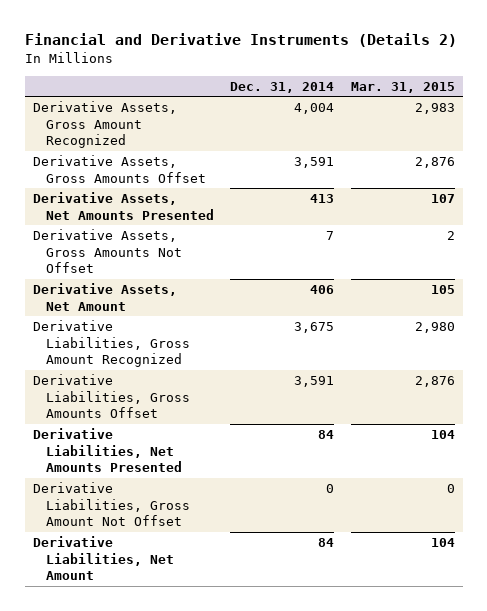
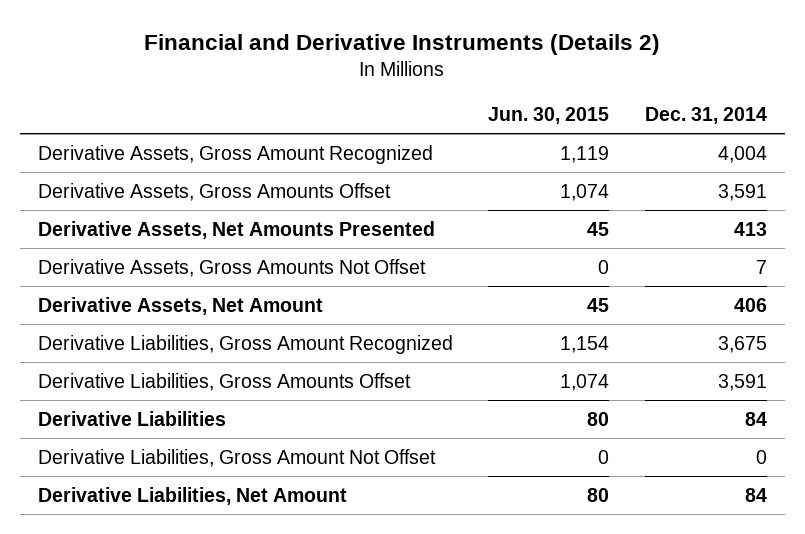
- | Dec. 31, 2014 | Mar. 31, 2015
+ | Jun. 30, 2015 | Dec. 31, 2014
- Derivative Liabilities, Net Amounts Presented | 84 | 104
+ Derivative Liabilities | 80 | 84

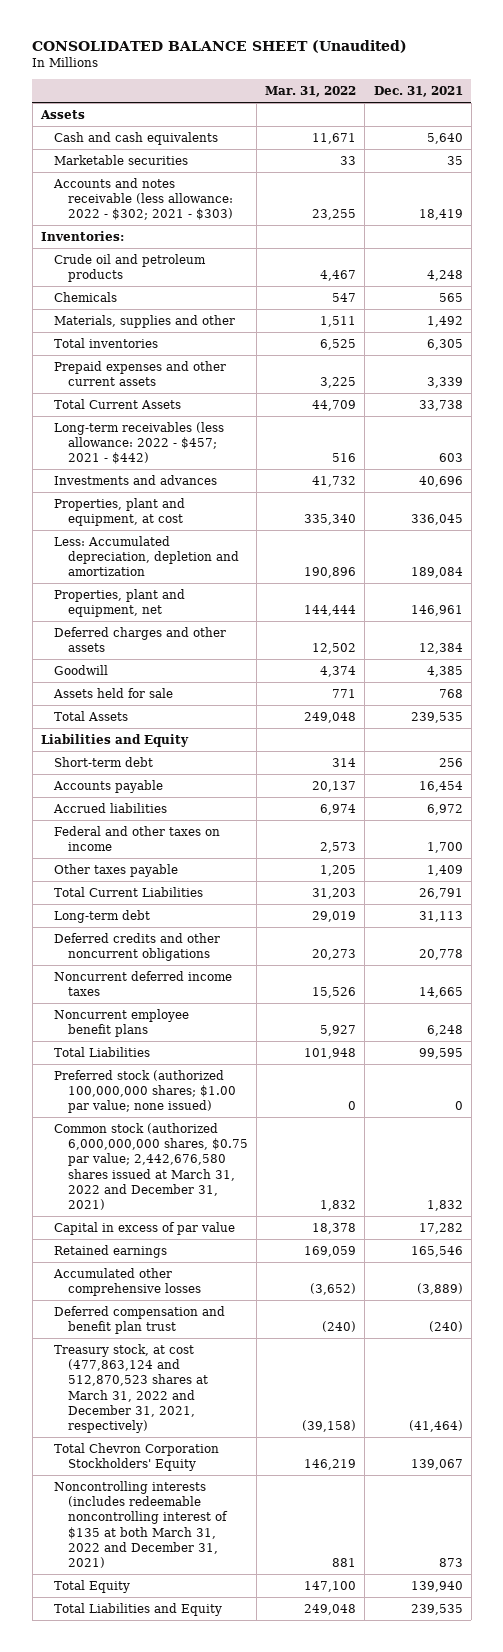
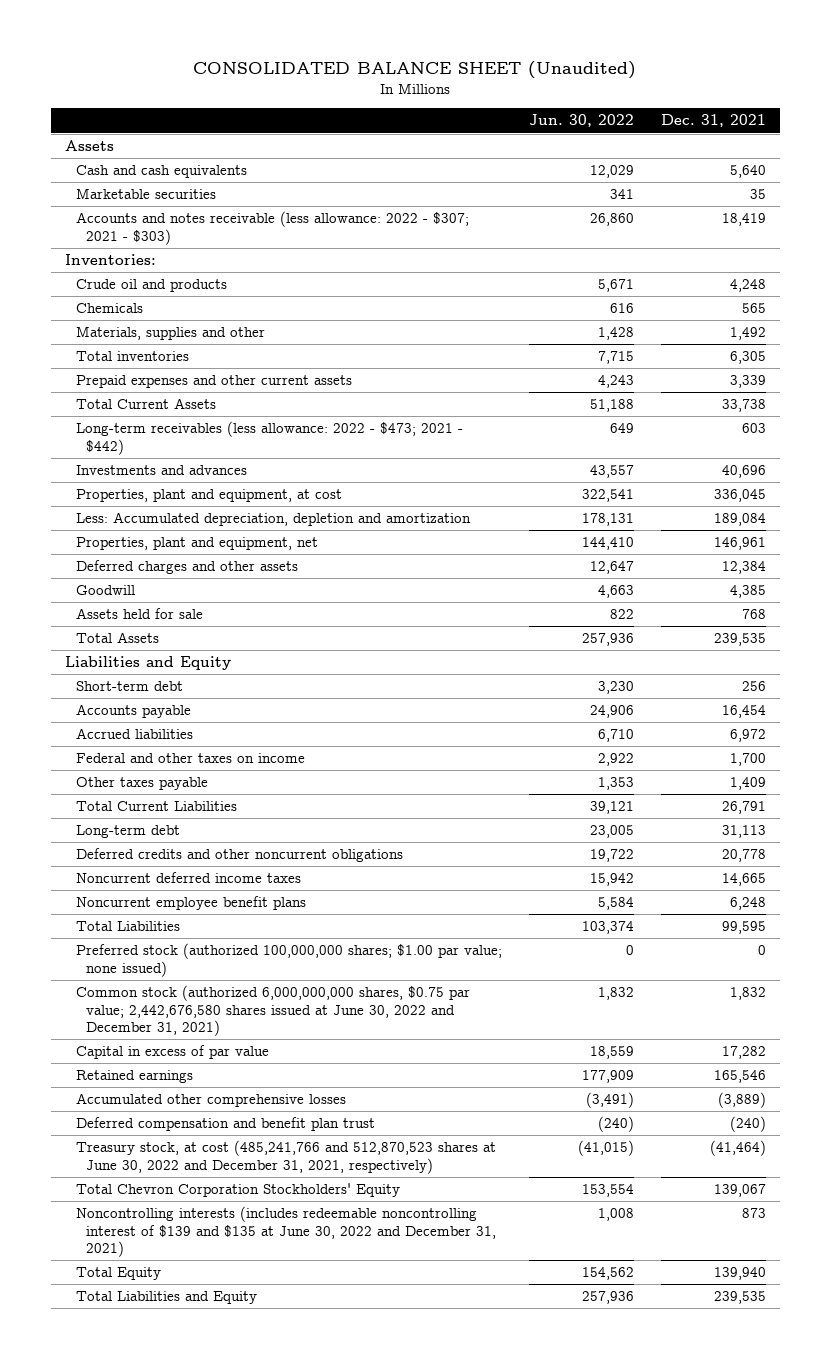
- | Mar. 31, 2022 | Dec. 31, 2021
+ | Jun. 30, 2022 | Dec. 31, 2021
- Accounts and notes receivable (less allowance: 2022 - $302; 2021 - $303) | 23,255 | 18,419
+ Accounts and notes receivable (less allowance: 2022 - $307; 2021 - $303) | 26,860 | 18,419
- Crude oil and petroleum products | 4,467 | 4,248
+ Crude oil and products | 5,671 | 4,248
- Long-term receivables (less allowance: 2022 - $457; 2021 - $442) | 516 | 603
+ Long-term receivables (less allowance: 2022 - $473; 2021 - $442) | 649 | 603
- Common stock (authorized 6,000,000,000 shares, $0.75 par value; 2,442,676,580 shares issued at March 31, 2022 and December 31, 2021) | 1,832 | 1,832
+ Common stock (authorized 6,000,000,000 shares, $0.75 par value; 2,442,676,580 shares issued at June 30, 2022 and December 31, 2021) | 1,832 | 1,832
- Treasury stock, at cost (477,863,124 and 512,870,523 shares at March 31, 2022 and December 31, 2021, respectively) | (39,158) | (41,464)
+ Treasury stock, at cost (485,241,766 and 512,870,523 shares at June 30, 2022 and December 31, 2021, respectively) | (41,015) | (41,464)
- Noncontrolling interests (includes redeemable noncontrolling interest of $135 at both March 31, 2022 and December 31, 2021) | 881 | 873
+ Noncontrolling interests (includes redeemable noncontrolling interest of $139 and $135 at June 30, 2022 and December 31, 2021) | 1,008 | 873

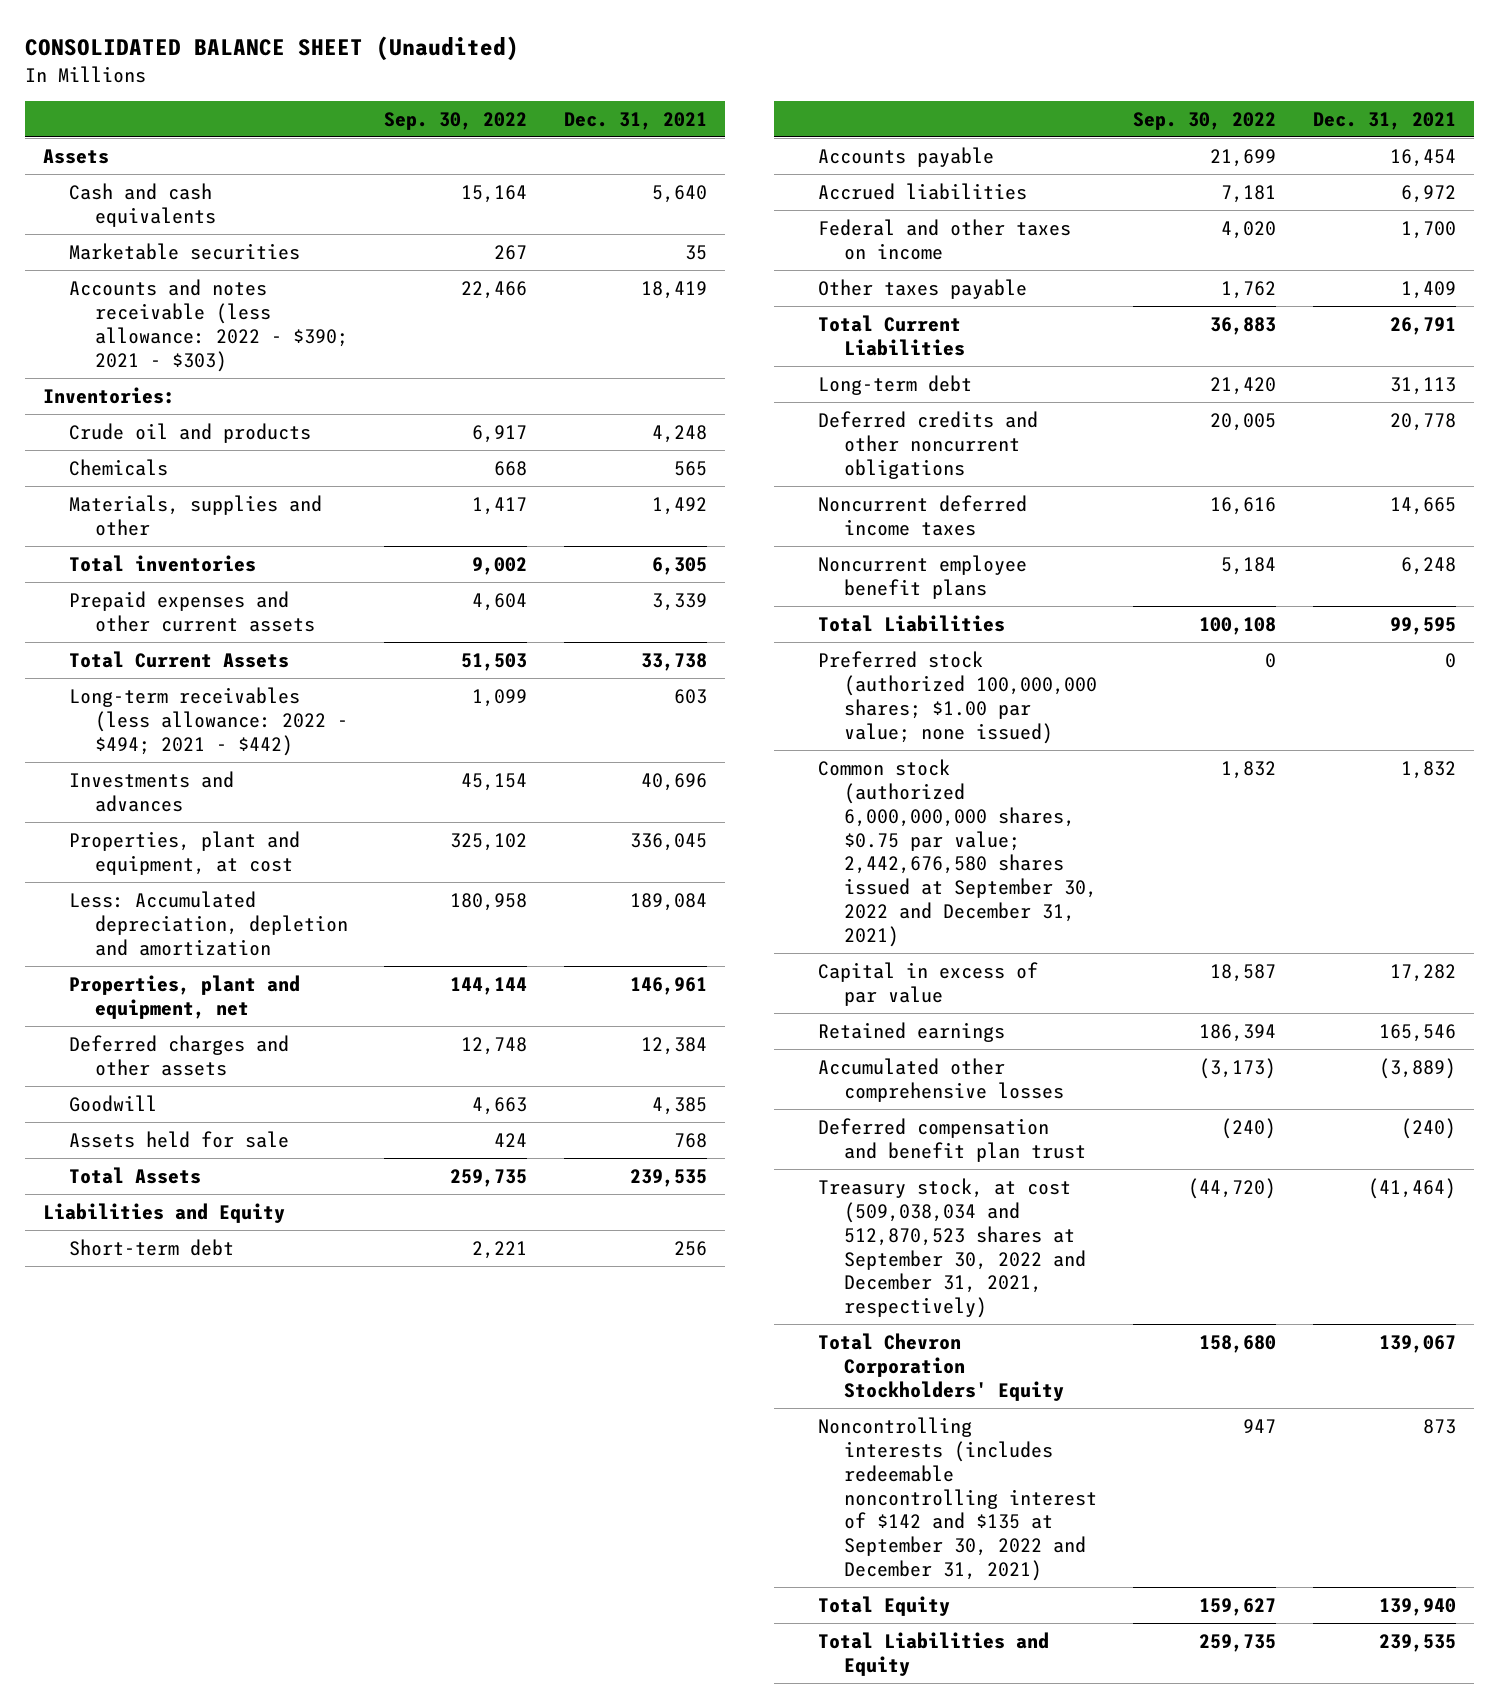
- | Jun. 30, 2022 | Dec. 31, 2021
+ | Sep. 30, 2022 | Dec. 31, 2021
- Accounts and notes receivable (less allowance: 2022 - $307; 2021 - $303) | 26,860 | 18,419
+ Accounts and notes receivable (less allowance: 2022 - $390; 2021 - $303) | 22,466 | 18,419
- Long-term receivables (less allowance: 2022 - $473; 2021 - $442) | 649 | 603
+ Long-term receivables (less allowance: 2022 - $494; 2021 - $442) | 1,099 | 603
- Common stock (authorized 6,000,000,000 shares, $0.75 par value; 2,442,676,580 shares issued at June 30, 2022 and December 31, 2021) | 1,832 | 1,832
+ Common stock (authorized 6,000,000,000 shares, $0.75 par value; 2,442,676,580 shares issued at September 30, 2022 and December 31, 2021) | 1,832 | 1,832
- Treasury stock, at cost (485,241,766 and 512,870,523 shares at June 30, 2022 and December 31, 2021, respectively) | (41,015) | (41,464)
+ Treasury stock, at cost (509,038,034 and 512,870,523 shares at September 30, 2022 and December 31, 2021, respectively) | (44,720) | (41,464)
- Noncontrolling interests (includes redeemable noncontrolling interest of $139 and $135 at June 30, 2022 and December 31, 2021) | 1,008 | 873
+ Noncontrolling interests (includes redeemable noncontrolling interest of $142 and $135 at September 30, 2022 and December 31, 2021) | 947 | 873

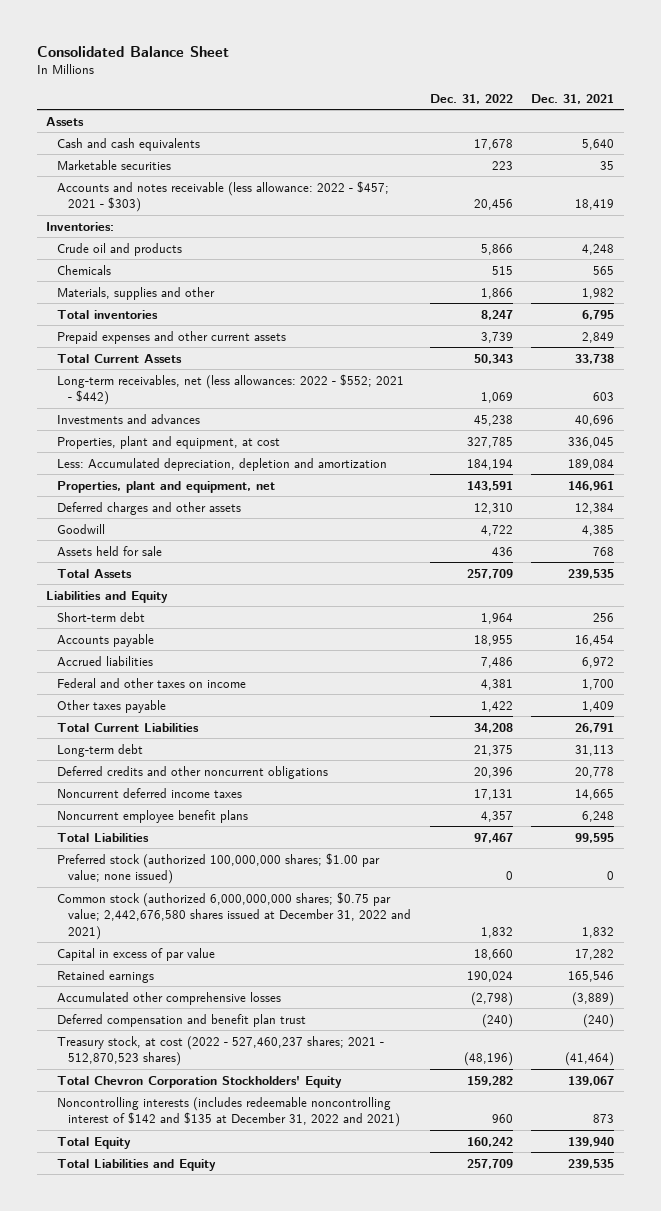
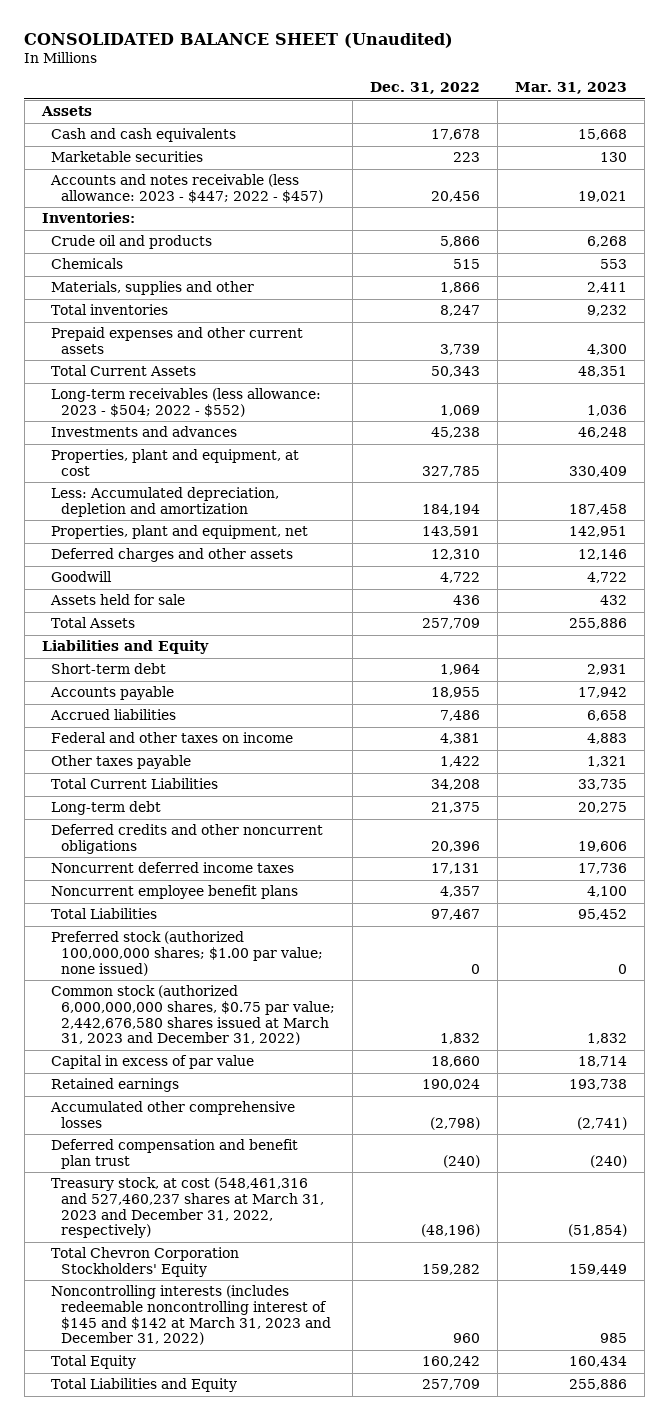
- Consolidated Balance Sheet
+ CONSOLIDATED BALANCE SHEET (Unaudited)
- | Dec. 31, 2022 | Dec. 31, 2021
+ | Dec. 31, 2022 | Mar. 31, 2023
- Accounts and notes receivable (less allowance: 2022 - $457; 2021 - $303) | 20,456 | 18,419
+ Accounts and notes receivable (less allowance: 2023 - $447; 2022 - $457) | 20,456 | 19,021
- Long-term receivables, net (less allowances: 2022 - $552; 2021 - $442) | 1,069 | 603
+ Long-term receivables (less allowance: 2023 - $504; 2022 - $552) | 1,069 | 1,036
- Common stock (authorized 6,000,000,000 shares; $0.75 par value; 2,442,676,580 shares issued at December 31, 2022 and 2021) | 1,832 | 1,832
+ Common stock (authorized 6,000,000,000 shares, $0.75 par value; 2,442,676,580 shares issued at March 31, 2023 and December 31, 2022) | 1,832 | 1,832
- Treasury stock, at cost (2022 - 527,460,237 shares; 2021 - 512,870,523 shares) | (48,196) | (41,464)
+ Treasury stock, at cost (548,461,316 and 527,460,237 shares at March 31, 2023 and December 31, 2022, respectively) | (48,196) | (51,854)
- Noncontrolling interests (includes redeemable noncontrolling interest of $142 and $135 at December 31, 2022 and 2021) | 960 | 873
+ Noncontrolling interests (includes redeemable noncontrolling interest of $145 and $142 at March 31, 2023 and December 31, 2022) | 960 | 985

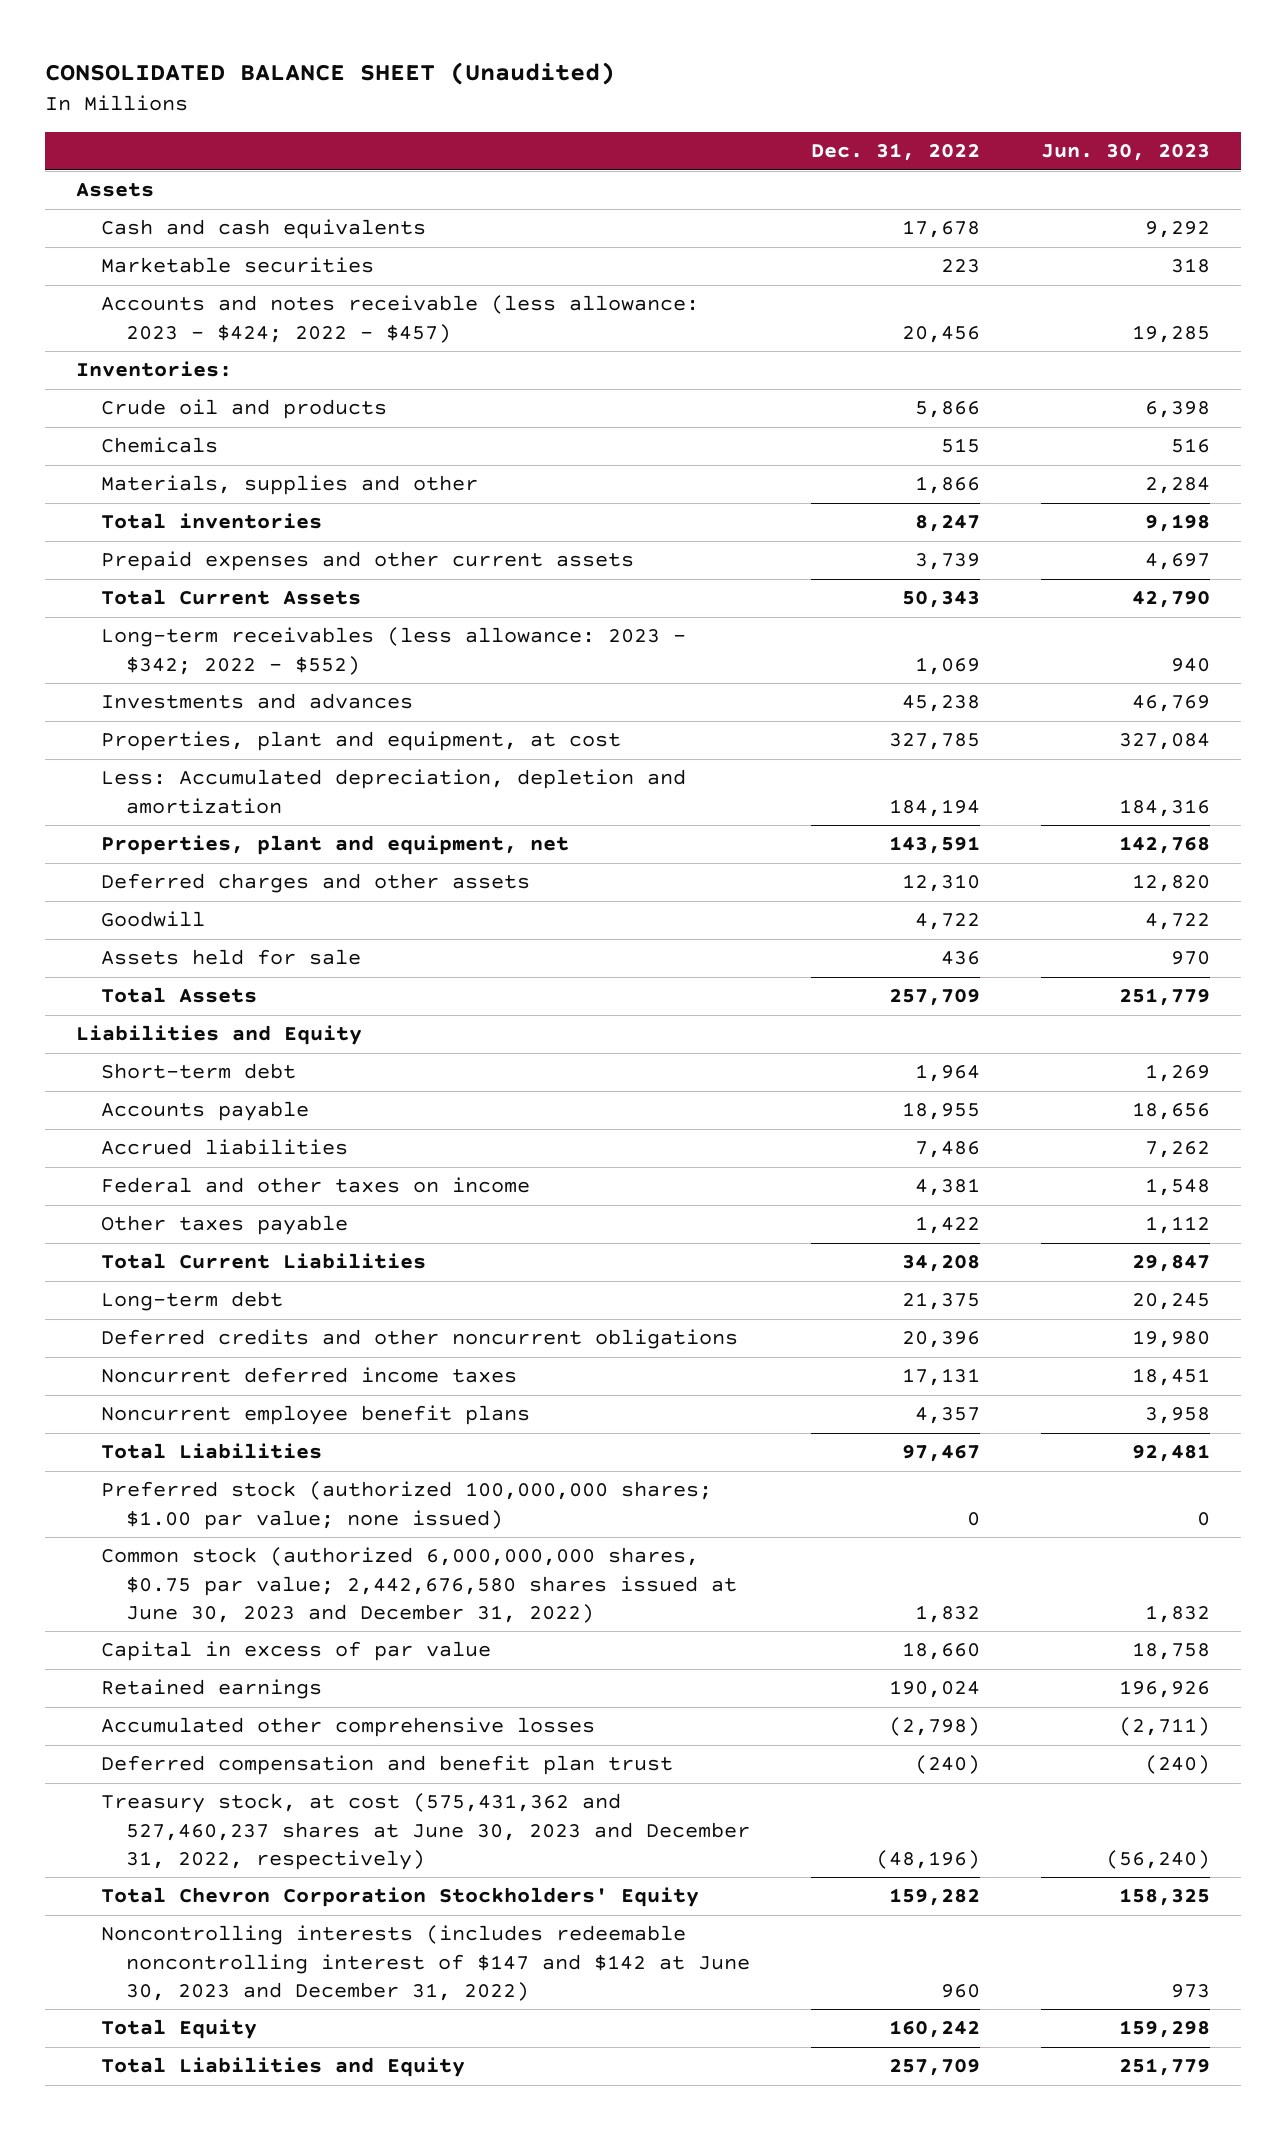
- | Dec. 31, 2022 | Mar. 31, 2023
+ | Dec. 31, 2022 | Jun. 30, 2023
- Accounts and notes receivable (less allowance: 2023 - $447; 2022 - $457) | 20,456 | 19,021
+ Accounts and notes receivable (less allowance: 2023 - $424; 2022 - $457) | 20,456 | 19,285
- Long-term receivables (less allowance: 2023 - $504; 2022 - $552) | 1,069 | 1,036
+ Long-term receivables (less allowance: 2023 - $342; 2022 - $552) | 1,069 | 940
- Common stock (authorized 6,000,000,000 shares, $0.75 par value; 2,442,676,580 shares issued at March 31, 2023 and December 31, 2022) | 1,832 | 1,832
+ Common stock (authorized 6,000,000,000 shares, $0.75 par value; 2,442,676,580 shares issued at June 30, 2023 and December 31, 2022) | 1,832 | 1,832
- Treasury stock, at cost (548,461,316 and 527,460,237 shares at March 31, 2023 and December 31, 2022, respectively) | (48,196) | (51,854)
+ Treasury stock, at cost (575,431,362 and 527,460,237 shares at June 30, 2023 and December 31, 2022, respectively) | (48,196) | (56,240)
- Noncontrolling interests (includes redeemable noncontrolling interest of $145 and $142 at March 31, 2023 and December 31, 2022) | 960 | 985
+ Noncontrolling interests (includes redeemable noncontrolling interest of $147 and $142 at June 30, 2023 and December 31, 2022) | 960 | 973

